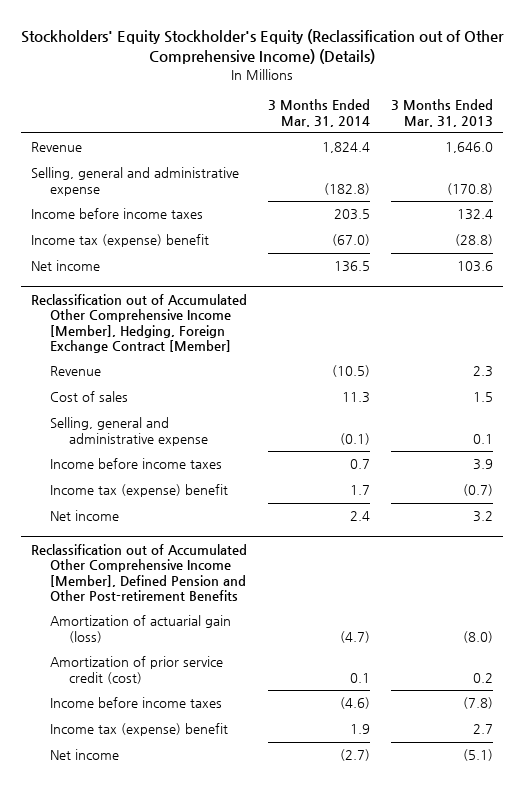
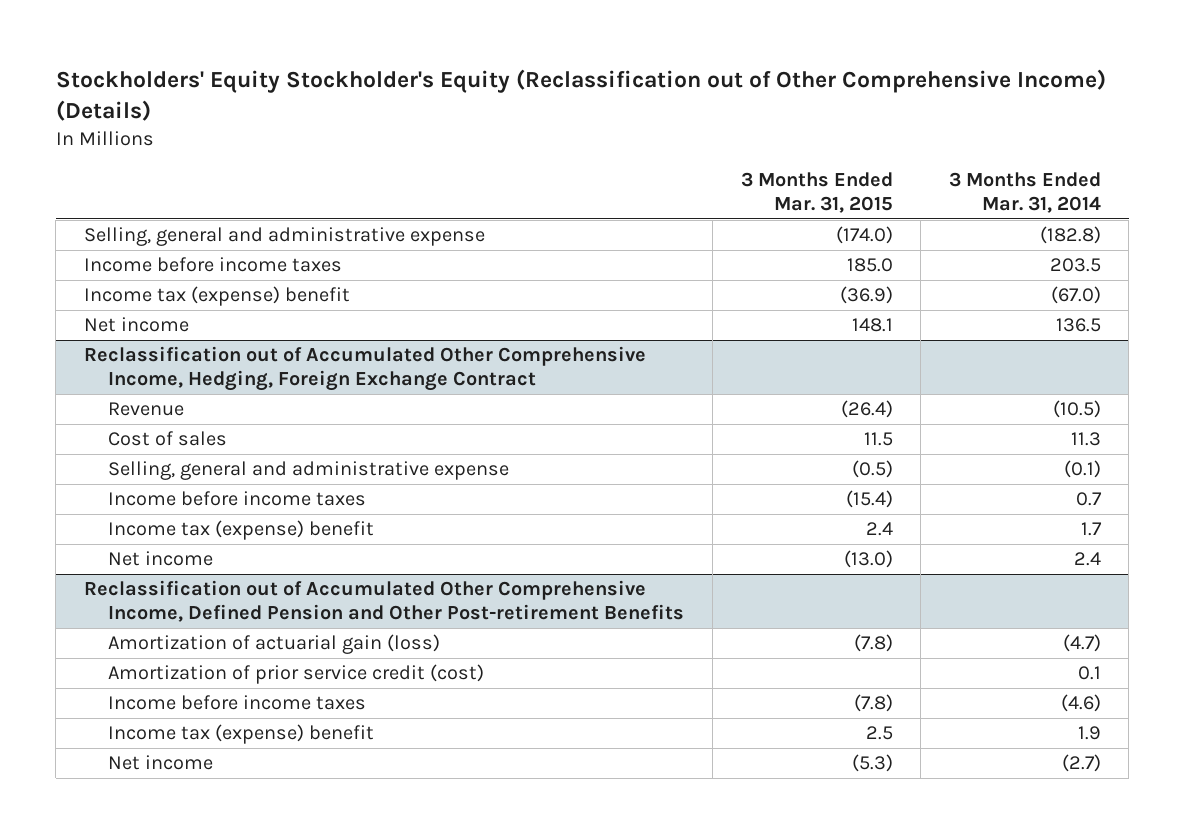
- | 3 Months Ended Mar. 31, 2014 | 3 Months Ended Mar. 31, 2013
+ | 3 Months Ended Mar. 31, 2015 | 3 Months Ended Mar. 31, 2014
- Revenue | 1,824.4 | 1,646.0
- Reclassification out of Accumulated Other Comprehensive Income [Member], Hedging, Foreign Exchange Contract [Member]
+ Reclassification out of Accumulated Other Comprehensive Income, Hedging, Foreign Exchange Contract
- Reclassification out of Accumulated Other Comprehensive Income [Member], Defined Pension and Other Post-retirement Benefits
+ Reclassification out of Accumulated Other Comprehensive Income, Defined Pension and Other Post-retirement Benefits

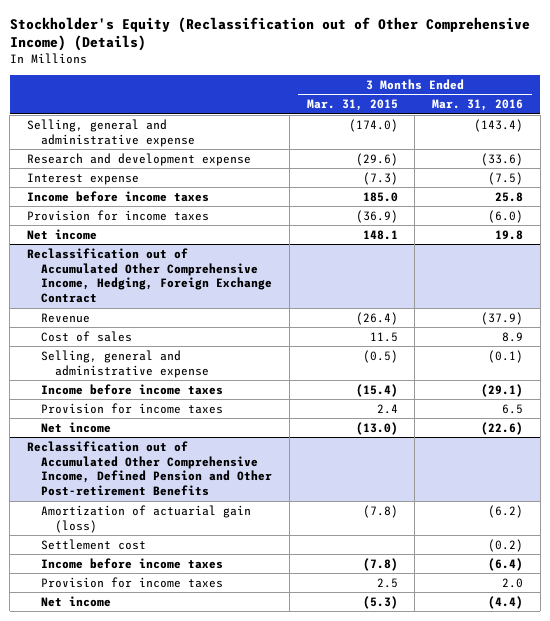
- Stockholders' Equity Stockholder's Equity (Reclassification out of Other Comprehensive Income) (Details)
+ Stockholder's Equity (Reclassification out of Other Comprehensive Income) (Details)
- | 3 Months Ended Mar. 31, 2015 | 3 Months Ended Mar. 31, 2014
+ | 3 Months Ended Mar. 31, 2015 | 3 Months Ended Mar. 31, 2016
+ Research and development expense | (29.6) | (33.6)
+ Interest expense | (7.3) | (7.5)
- Income tax (expense) benefit | (36.9) | (67.0)
+ Provision for income taxes | (36.9) | (6.0)
@ Reclassification out of Accumulated Other Comprehensive Income, Hedging, Foreign Exchange Contract
- Income tax (expense) benefit | 2.4 | 1.7
+ Provision for income taxes | 2.4 | 6.5
@ Reclassification out of Accumulated Other Comprehensive Income, Defined Pension and Other Post-retirement Benefits
- Amortization of prior service credit (cost) | | 0.1
+ Settlement cost | | (0.2)
- Income tax (expense) benefit | 2.5 | 1.9
+ Provision for income taxes | 2.5 | 2.0

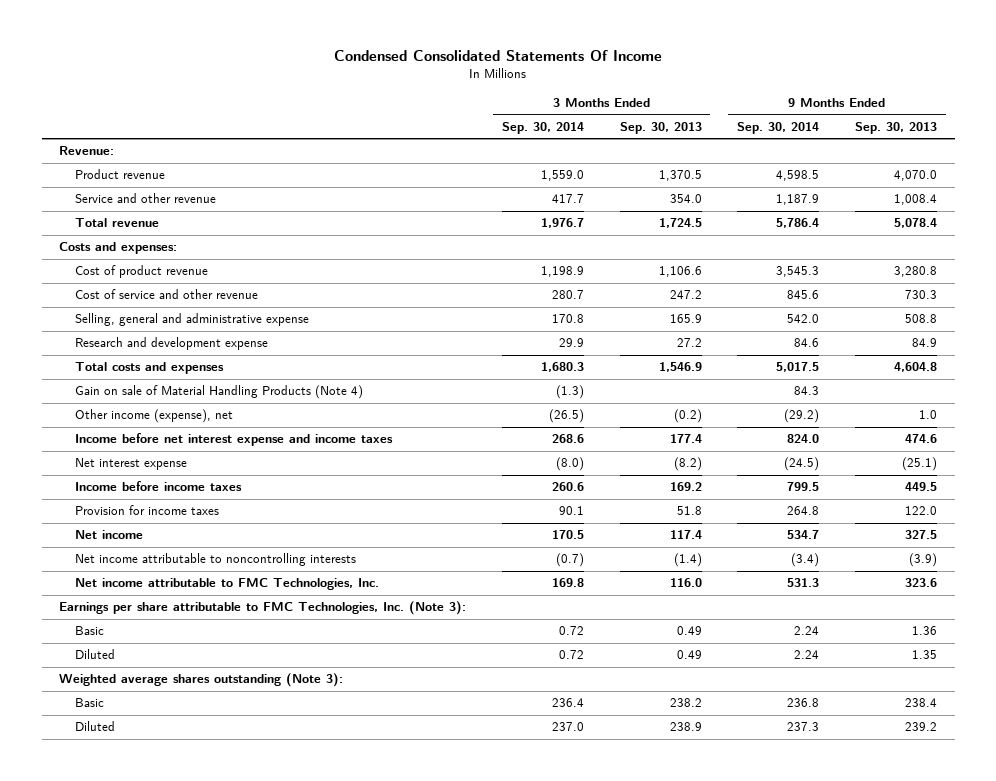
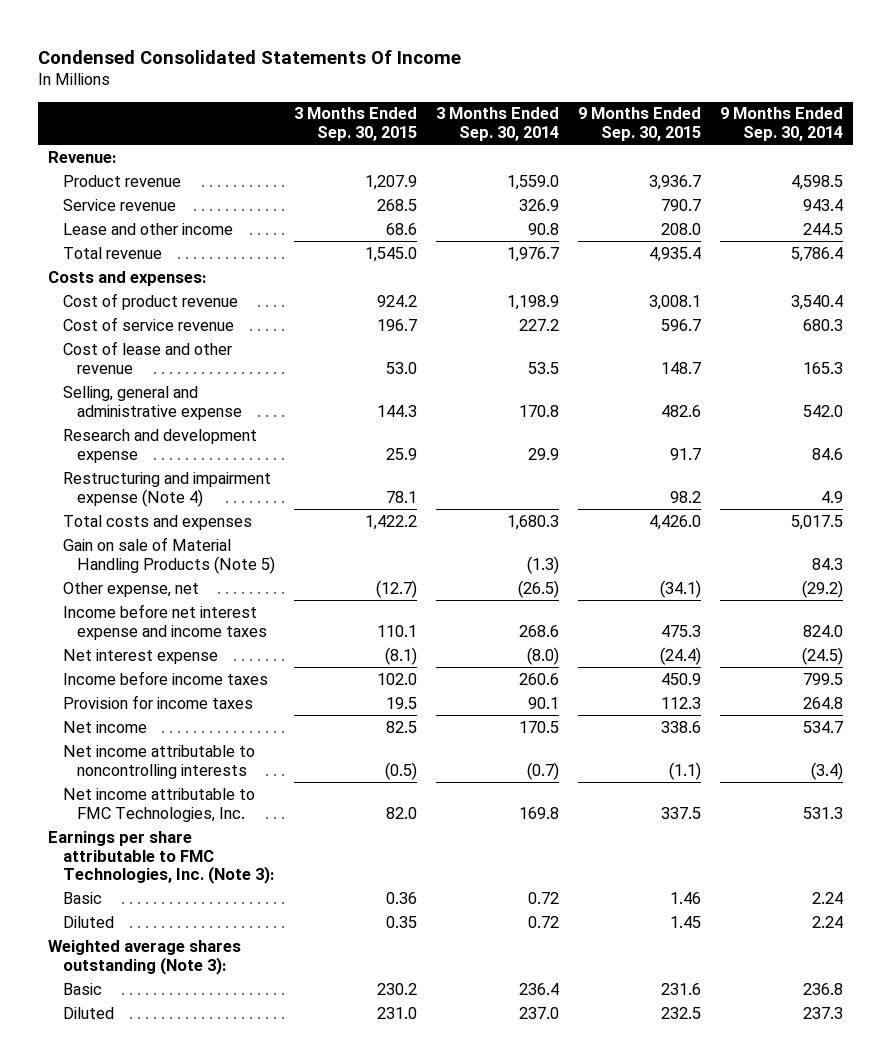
- | 3 Months Ended Sep. 30, 2014 | 3 Months Ended Sep. 30, 2013 | 9 Months Ended Sep. 30, 2014 | 9 Months Ended Sep. 30, 2013
+ | 3 Months Ended Sep. 30, 2015 | 3 Months Ended Sep. 30, 2014 | 9 Months Ended Sep. 30, 2015 | 9 Months Ended Sep. 30, 2014
- Service and other revenue | 417.7 | 354.0 | 1,187.9 | 1,008.4
+ Service revenue | 268.5 | 326.9 | 790.7 | 943.4
+ Lease and other income | 68.6 | 90.8 | 208.0 | 244.5
- Cost of product revenue | 1,198.9 | 1,106.6 | 3,545.3 | 3,280.8
- Cost of service and other revenue | 280.7 | 247.2 | 845.6 | 730.3
+ Cost of product revenue | 924.2 | 1,198.9 | 3,008.1 | 3,540.4
+ Cost of service revenue | 196.7 | 227.2 | 596.7 | 680.3
+ Cost of lease and other revenue | 53.0 | 53.5 | 148.7 | 165.3
+ Restructuring and impairment expense (Note 4) | 78.1 | | 98.2 | 4.9
- Gain on sale of Material Handling Products (Note 4) | (1.3) | | 84.3 |
- Other income (expense), net | (26.5) | (0.2) | (29.2) | 1.0
+ Gain on sale of Material Handling Products (Note 5) | | (1.3) | | 84.3
+ Other expense, net | (12.7) | (26.5) | (34.1) | (29.2)

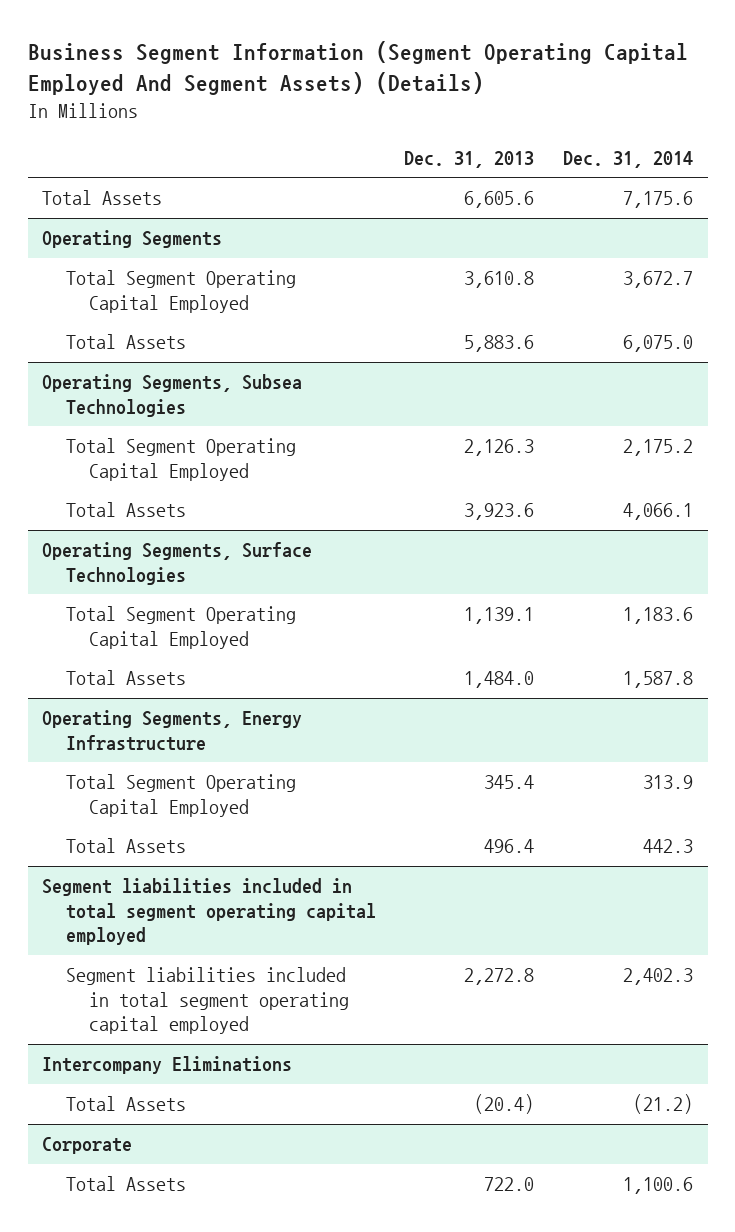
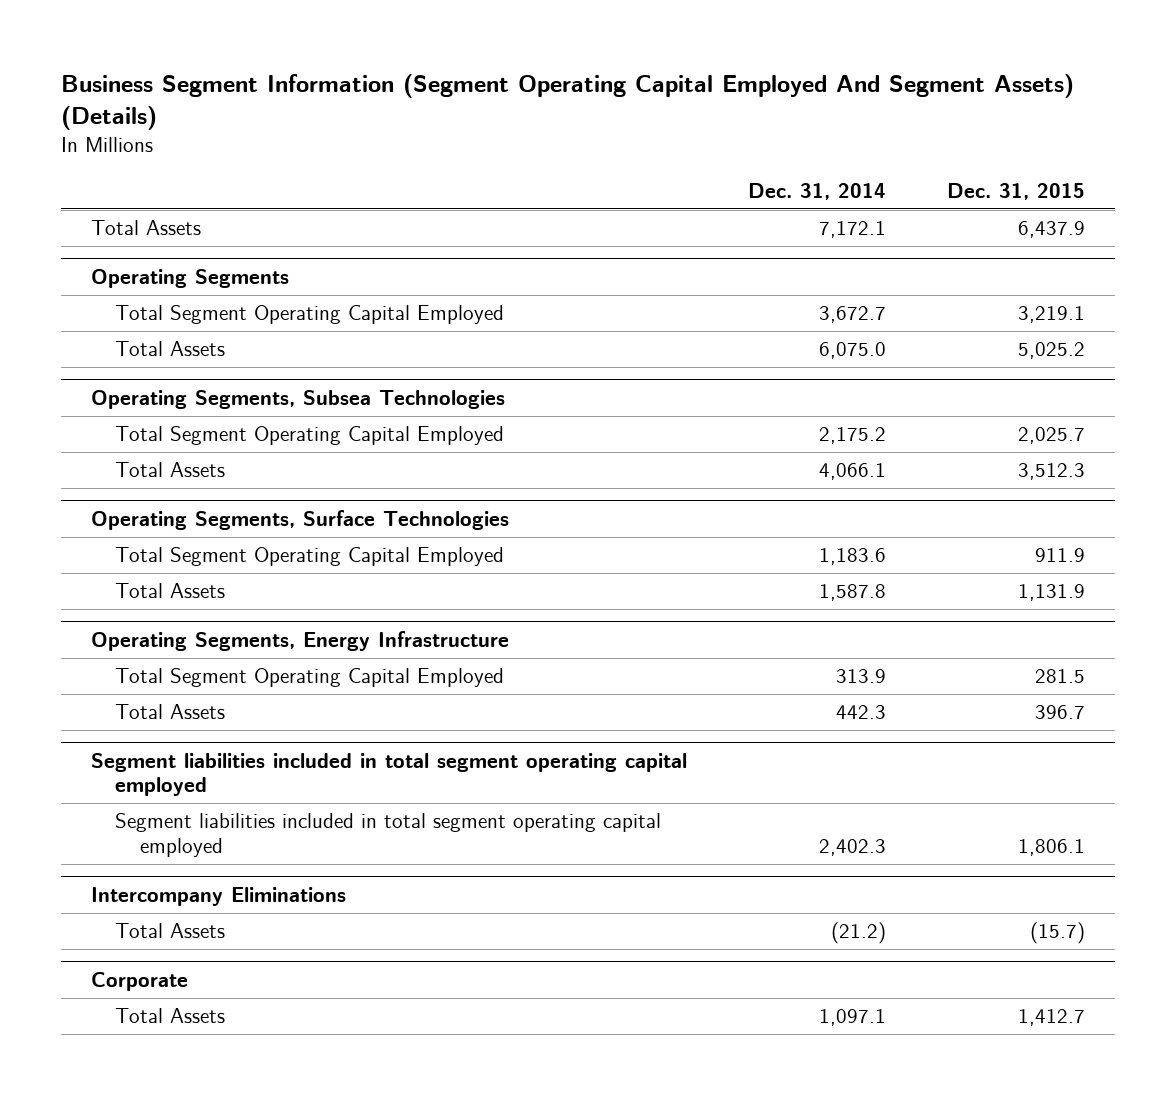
- | Dec. 31, 2013 | Dec. 31, 2014
+ | Dec. 31, 2014 | Dec. 31, 2015
- Total Assets | 6,605.6 | 7,175.6
+ Total Assets | 7,172.1 | 6,437.9
@ Corporate
- Total Assets | 722.0 | 1,100.6
+ Total Assets | 1,097.1 | 1,412.7

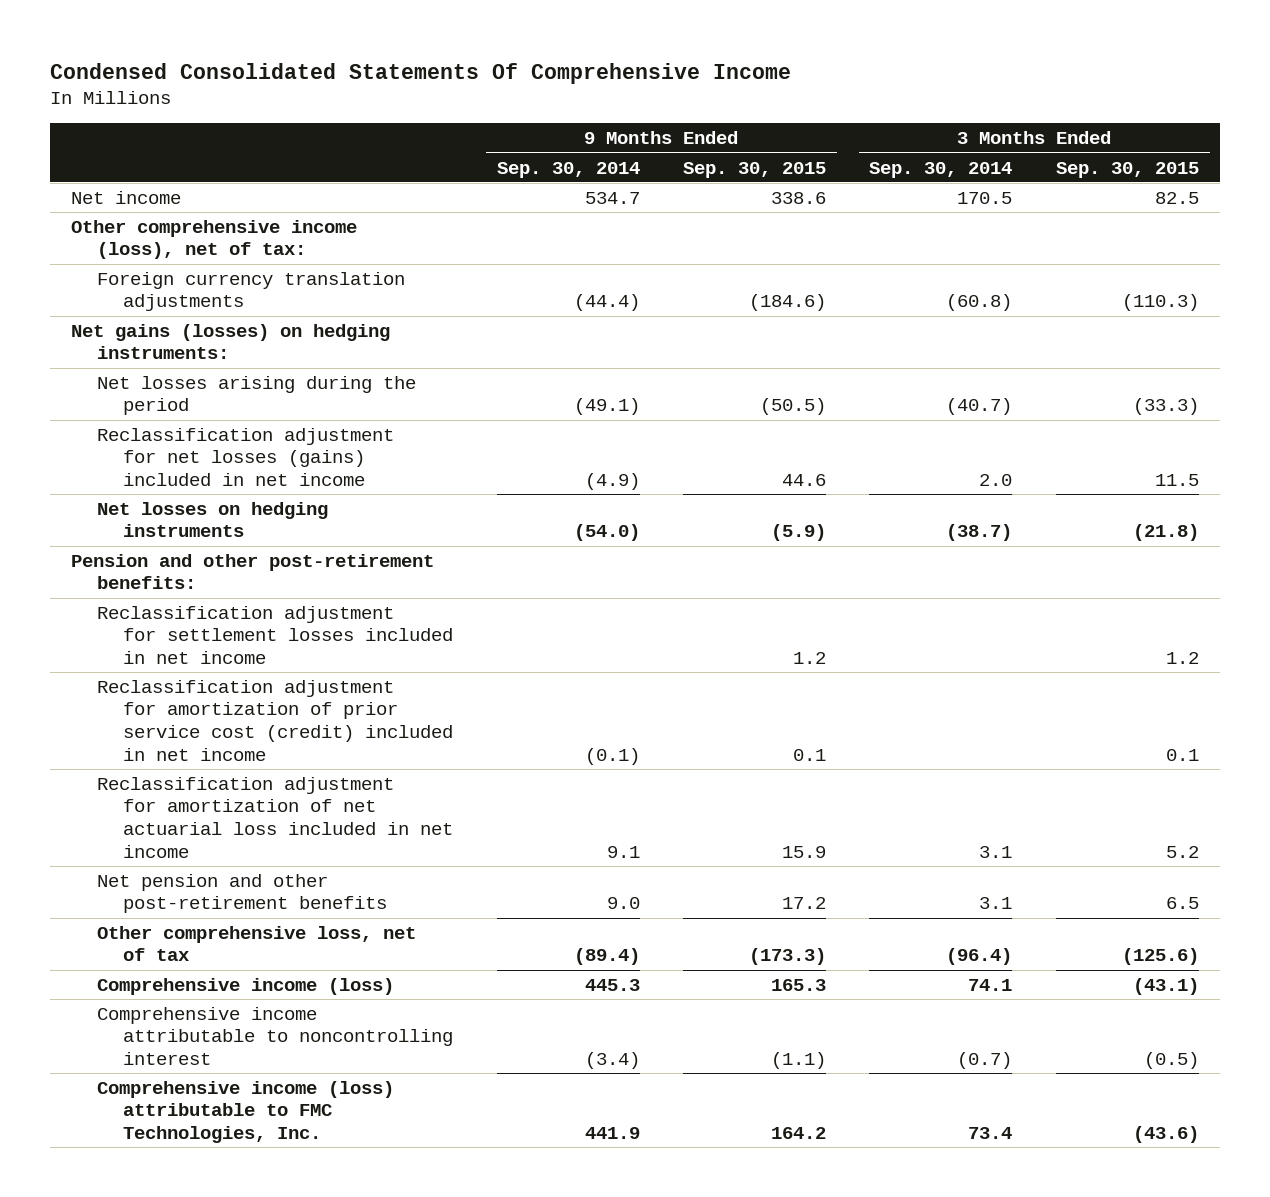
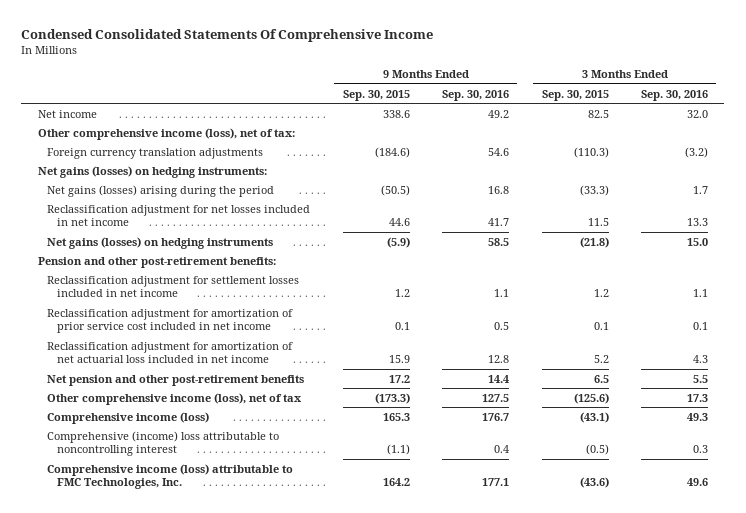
- | 9 Months Ended Sep. 30, 2014 | 9 Months Ended Sep. 30, 2015 | 3 Months Ended Sep. 30, 2014 | 3 Months Ended Sep. 30, 2015
+ | 9 Months Ended Sep. 30, 2015 | 9 Months Ended Sep. 30, 2016 | 3 Months Ended Sep. 30, 2015 | 3 Months Ended Sep. 30, 2016
- Net losses arising during the period | (49.1) | (50.5) | (40.7) | (33.3)
- Reclassification adjustment for net losses (gains) included in net income | (4.9) | 44.6 | 2.0 | 11.5
- Net losses on hedging instruments | (54.0) | (5.9) | (38.7) | (21.8)
+ Net gains (losses) arising during the period | (50.5) | 16.8 | (33.3) | 1.7
+ Reclassification adjustment for net losses included in net income | 44.6 | 41.7 | 11.5 | 13.3
+ Net gains (losses) on hedging instruments | (5.9) | 58.5 | (21.8) | 15.0
- Reclassification adjustment for amortization of prior service cost (credit) included in net income | (0.1) | 0.1 | | 0.1
+ Reclassification adjustment for amortization of prior service cost included in net income | 0.1 | 0.5 | 0.1 | 0.1
- Other comprehensive loss, net of tax | (89.4) | (173.3) | (96.4) | (125.6)
+ Other comprehensive income (loss), net of tax | (173.3) | 127.5 | (125.6) | 17.3
- Comprehensive income attributable to noncontrolling interest | (3.4) | (1.1) | (0.7) | (0.5)
+ Comprehensive (income) loss attributable to noncontrolling interest | (1.1) | 0.4 | (0.5) | 0.3

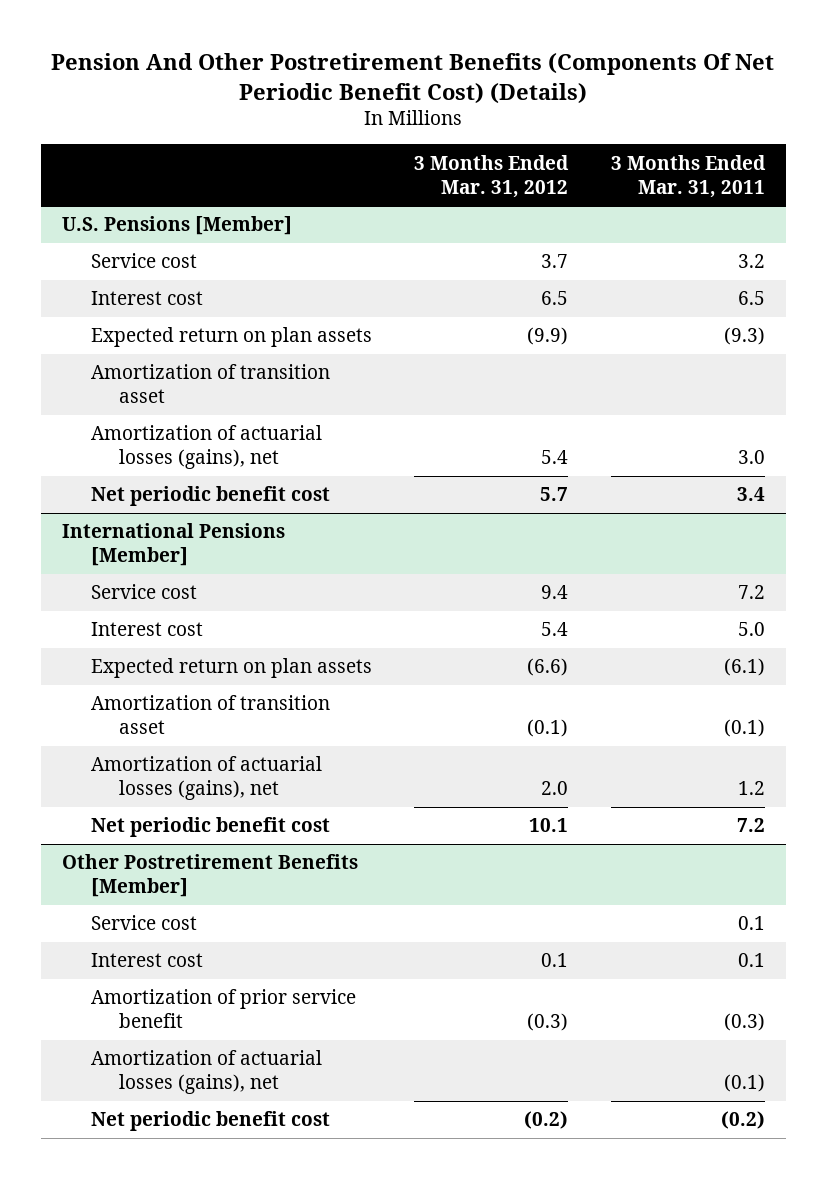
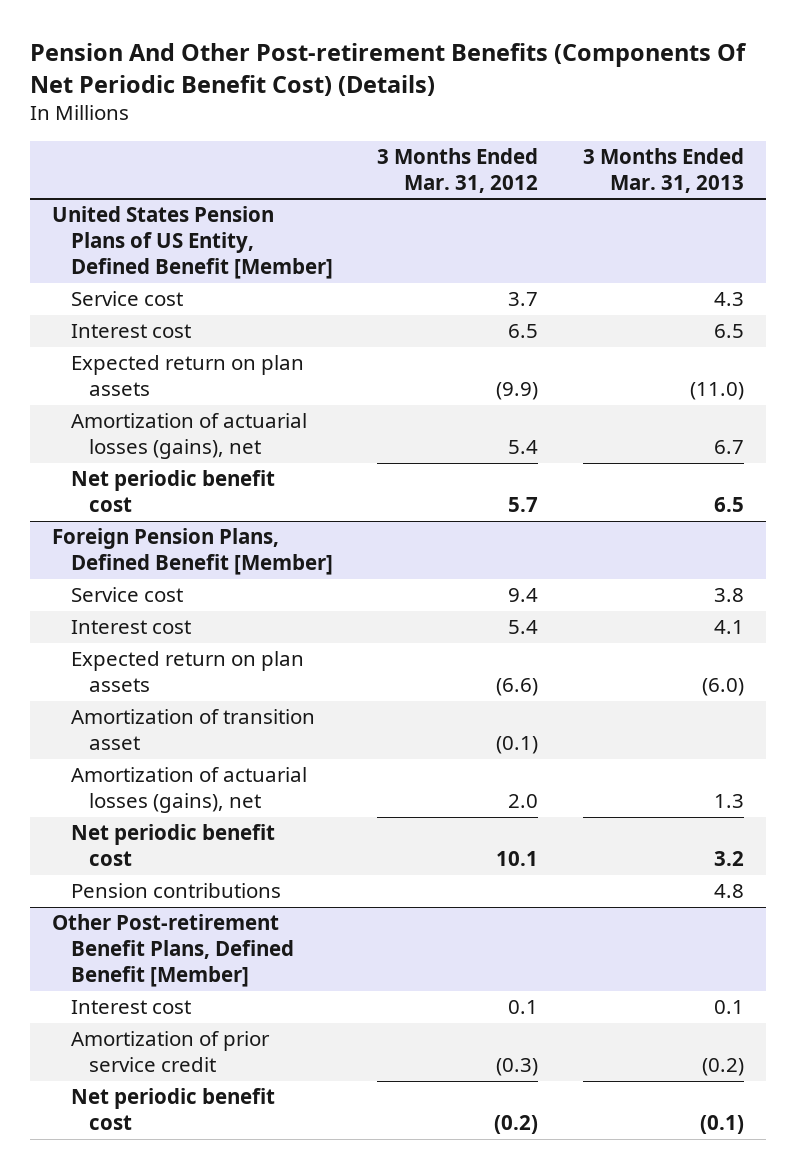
- Pension And Other Postretirement Benefits (Components Of Net Periodic Benefit Cost) (Details)
+ Pension And Other Post-retirement Benefits (Components Of Net Periodic Benefit Cost) (Details)
- | 3 Months Ended Mar. 31, 2012 | 3 Months Ended Mar. 31, 2011
+ | 3 Months Ended Mar. 31, 2012 | 3 Months Ended Mar. 31, 2013
- U.S. Pensions [Member]
+ United States Pension Plans of US Entity, Defined Benefit [Member]
- Amortization of transition asset
- International Pensions [Member]
+ Foreign Pension Plans, Defined Benefit [Member]
- Other Postretirement Benefits [Member]
- Service cost | | 0.1
+ Pension contributions | | 4.8
+ Other Post-retirement Benefit Plans, Defined Benefit [Member]
- Amortization of prior service benefit | (0.3) | (0.3)
- Amortization of actuarial losses (gains), net | | (0.1)
+ Amortization of prior service credit | (0.3) | (0.2)

